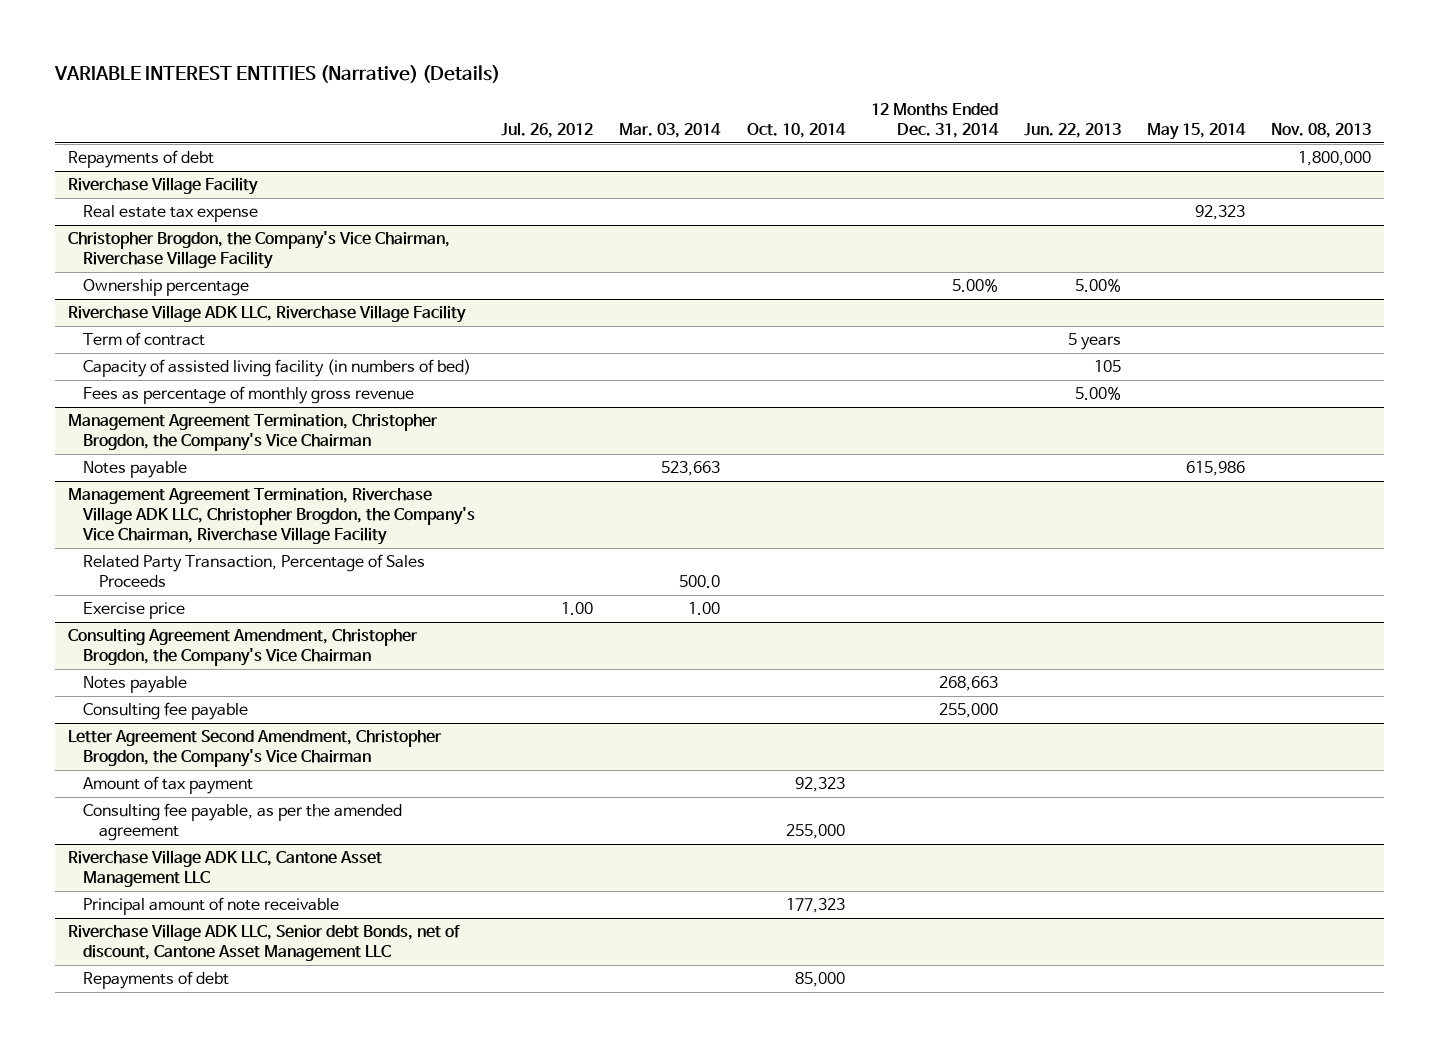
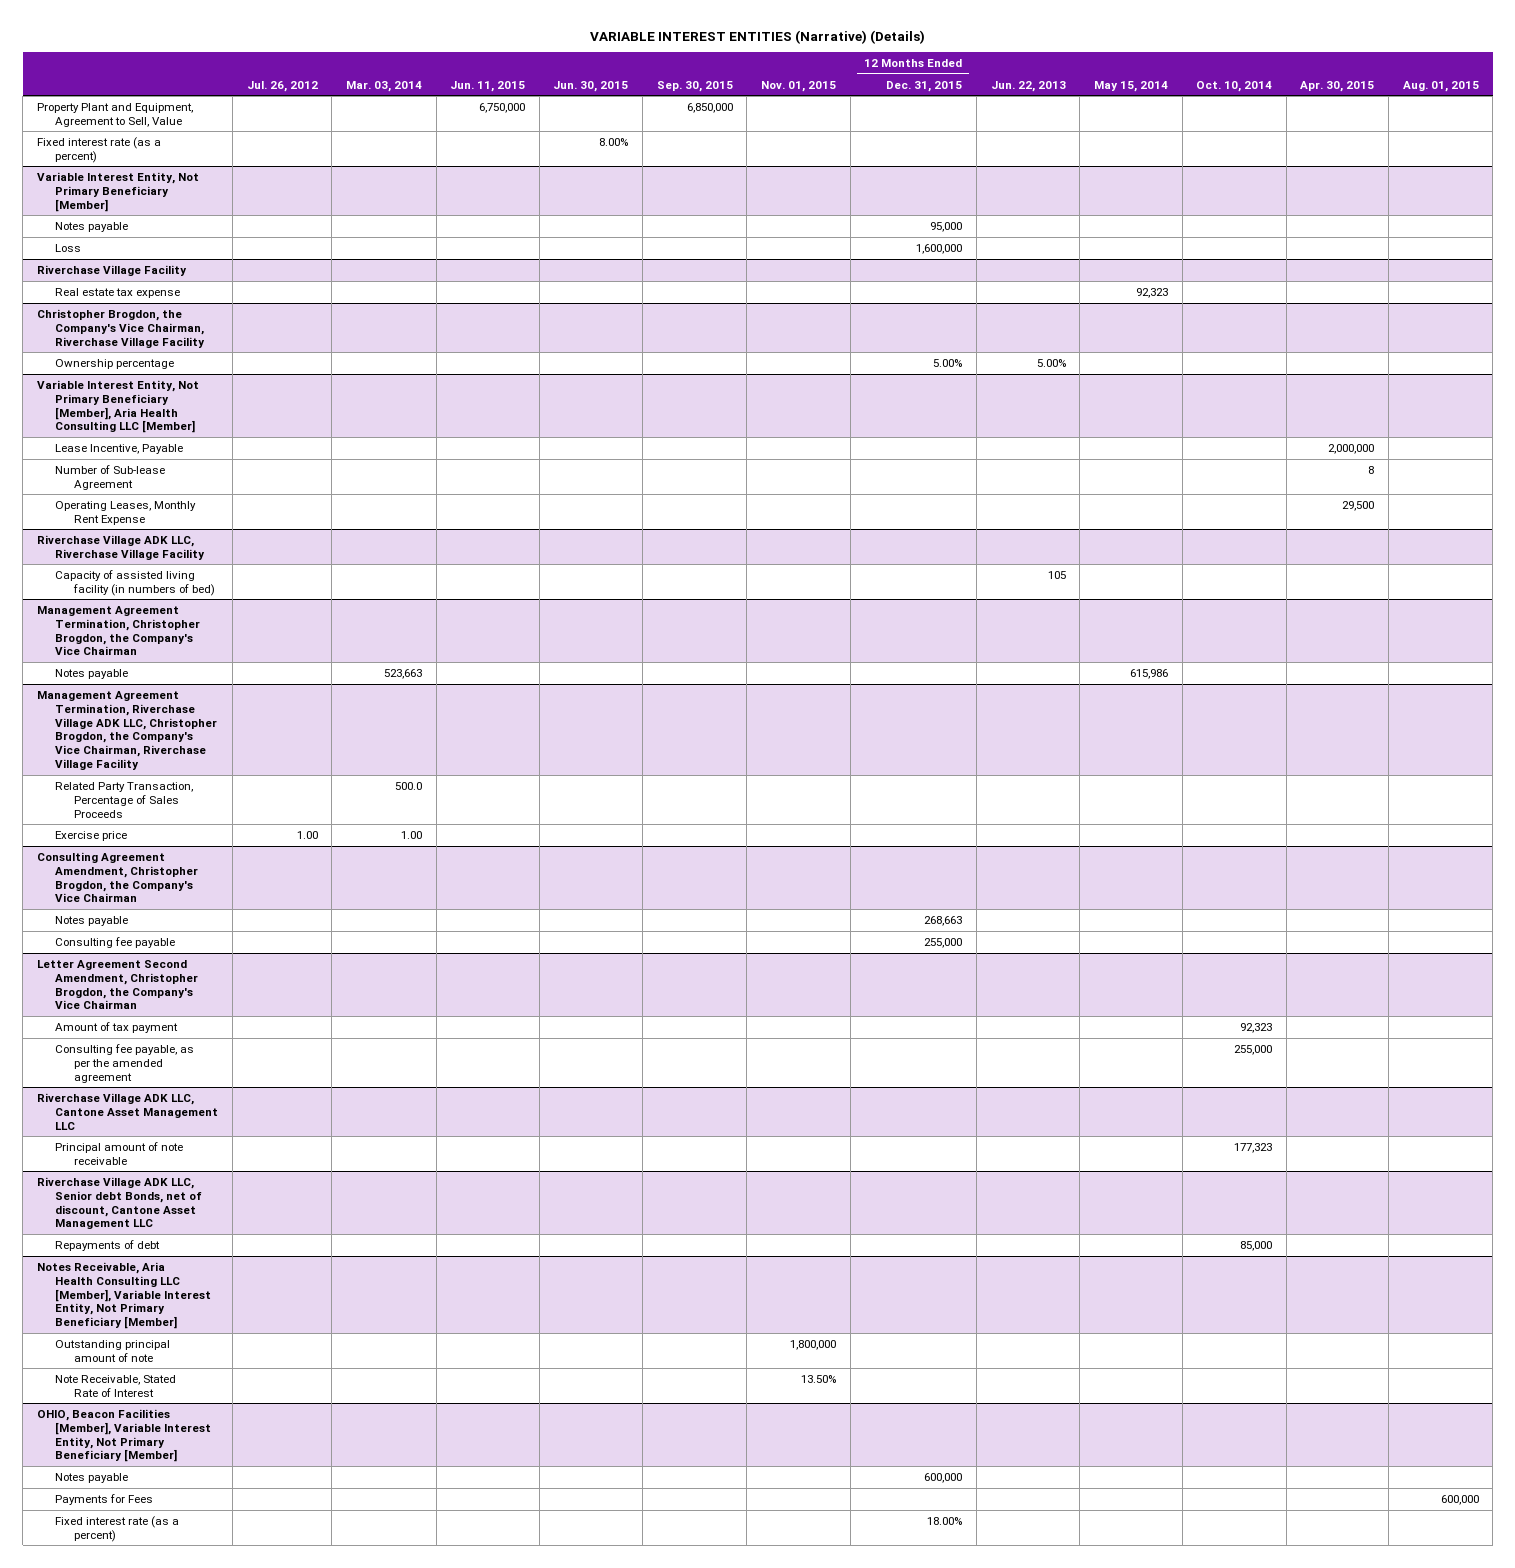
- | Jul. 26, 2012 | Mar. 03, 2014 | Oct. 10, 2014 | 12 Months Ended Dec. 31, 2014 | Jun. 22, 2013 | May 15, 2014 | Nov. 08, 2013
+ | Jul. 26, 2012 | Mar. 03, 2014 | Jun. 11, 2015 | Jun. 30, 2015 | Sep. 30, 2015 | Nov. 01, 2015 | 12 Months Ended Dec. 31, 2015 | Jun. 22, 2013 | May 15, 2014 | Oct. 10, 2014 | Apr. 30, 2015 | Aug. 01, 2015
- Repayments of debt | | | | | | | 1,800,000
+ Property Plant and Equipment, Agreement to Sell, Value | | | 6,750,000 | | 6,850,000 | | | | | | |
+ Fixed interest rate (as a percent) | | | | 8.00% | | | | | | | |
+ Variable Interest Entity, Not Primary Beneficiary [Member]
+ Notes payable | | | | | | | 95,000 | | | | |
+ Loss | | | | | | | 1,600,000 | | | | |
+ Variable Interest Entity, Not Primary Beneficiary [Member], Aria Health Consulting LLC [Member]
+ Lease Incentive, Payable | | | | | | | | | | | 2,000,000 |
+ Number of Sub-lease Agreement | | | | | | | | | | | 8 |
+ Operating Leases, Monthly Rent Expense | | | | | | | | | | | 29,500 |
@ Riverchase Village ADK LLC, Riverchase Village Facility
- Term of contract | | | | | 5 years | |
- Fees as percentage of monthly gross revenue | | | | | 5.00% | |
+ Notes Receivable, Aria Health Consulting LLC [Member], Variable Interest Entity, Not Primary Beneficiary [Member]
+ Outstanding principal amount of note | | | | | | 1,800,000 | | | | | |
+ Note Receivable, Stated Rate of Interest | | | | | | 13.50% | | | | | |
+ OHIO, Beacon Facilities [Member], Variable Interest Entity, Not Primary Beneficiary [Member]
+ Notes payable | | | | | | | 600,000 | | | | |
+ Payments for Fees | | | | | | | | | | | | 600,000
+ Fixed interest rate (as a percent) | | | | | | | 18.00% | | | | |

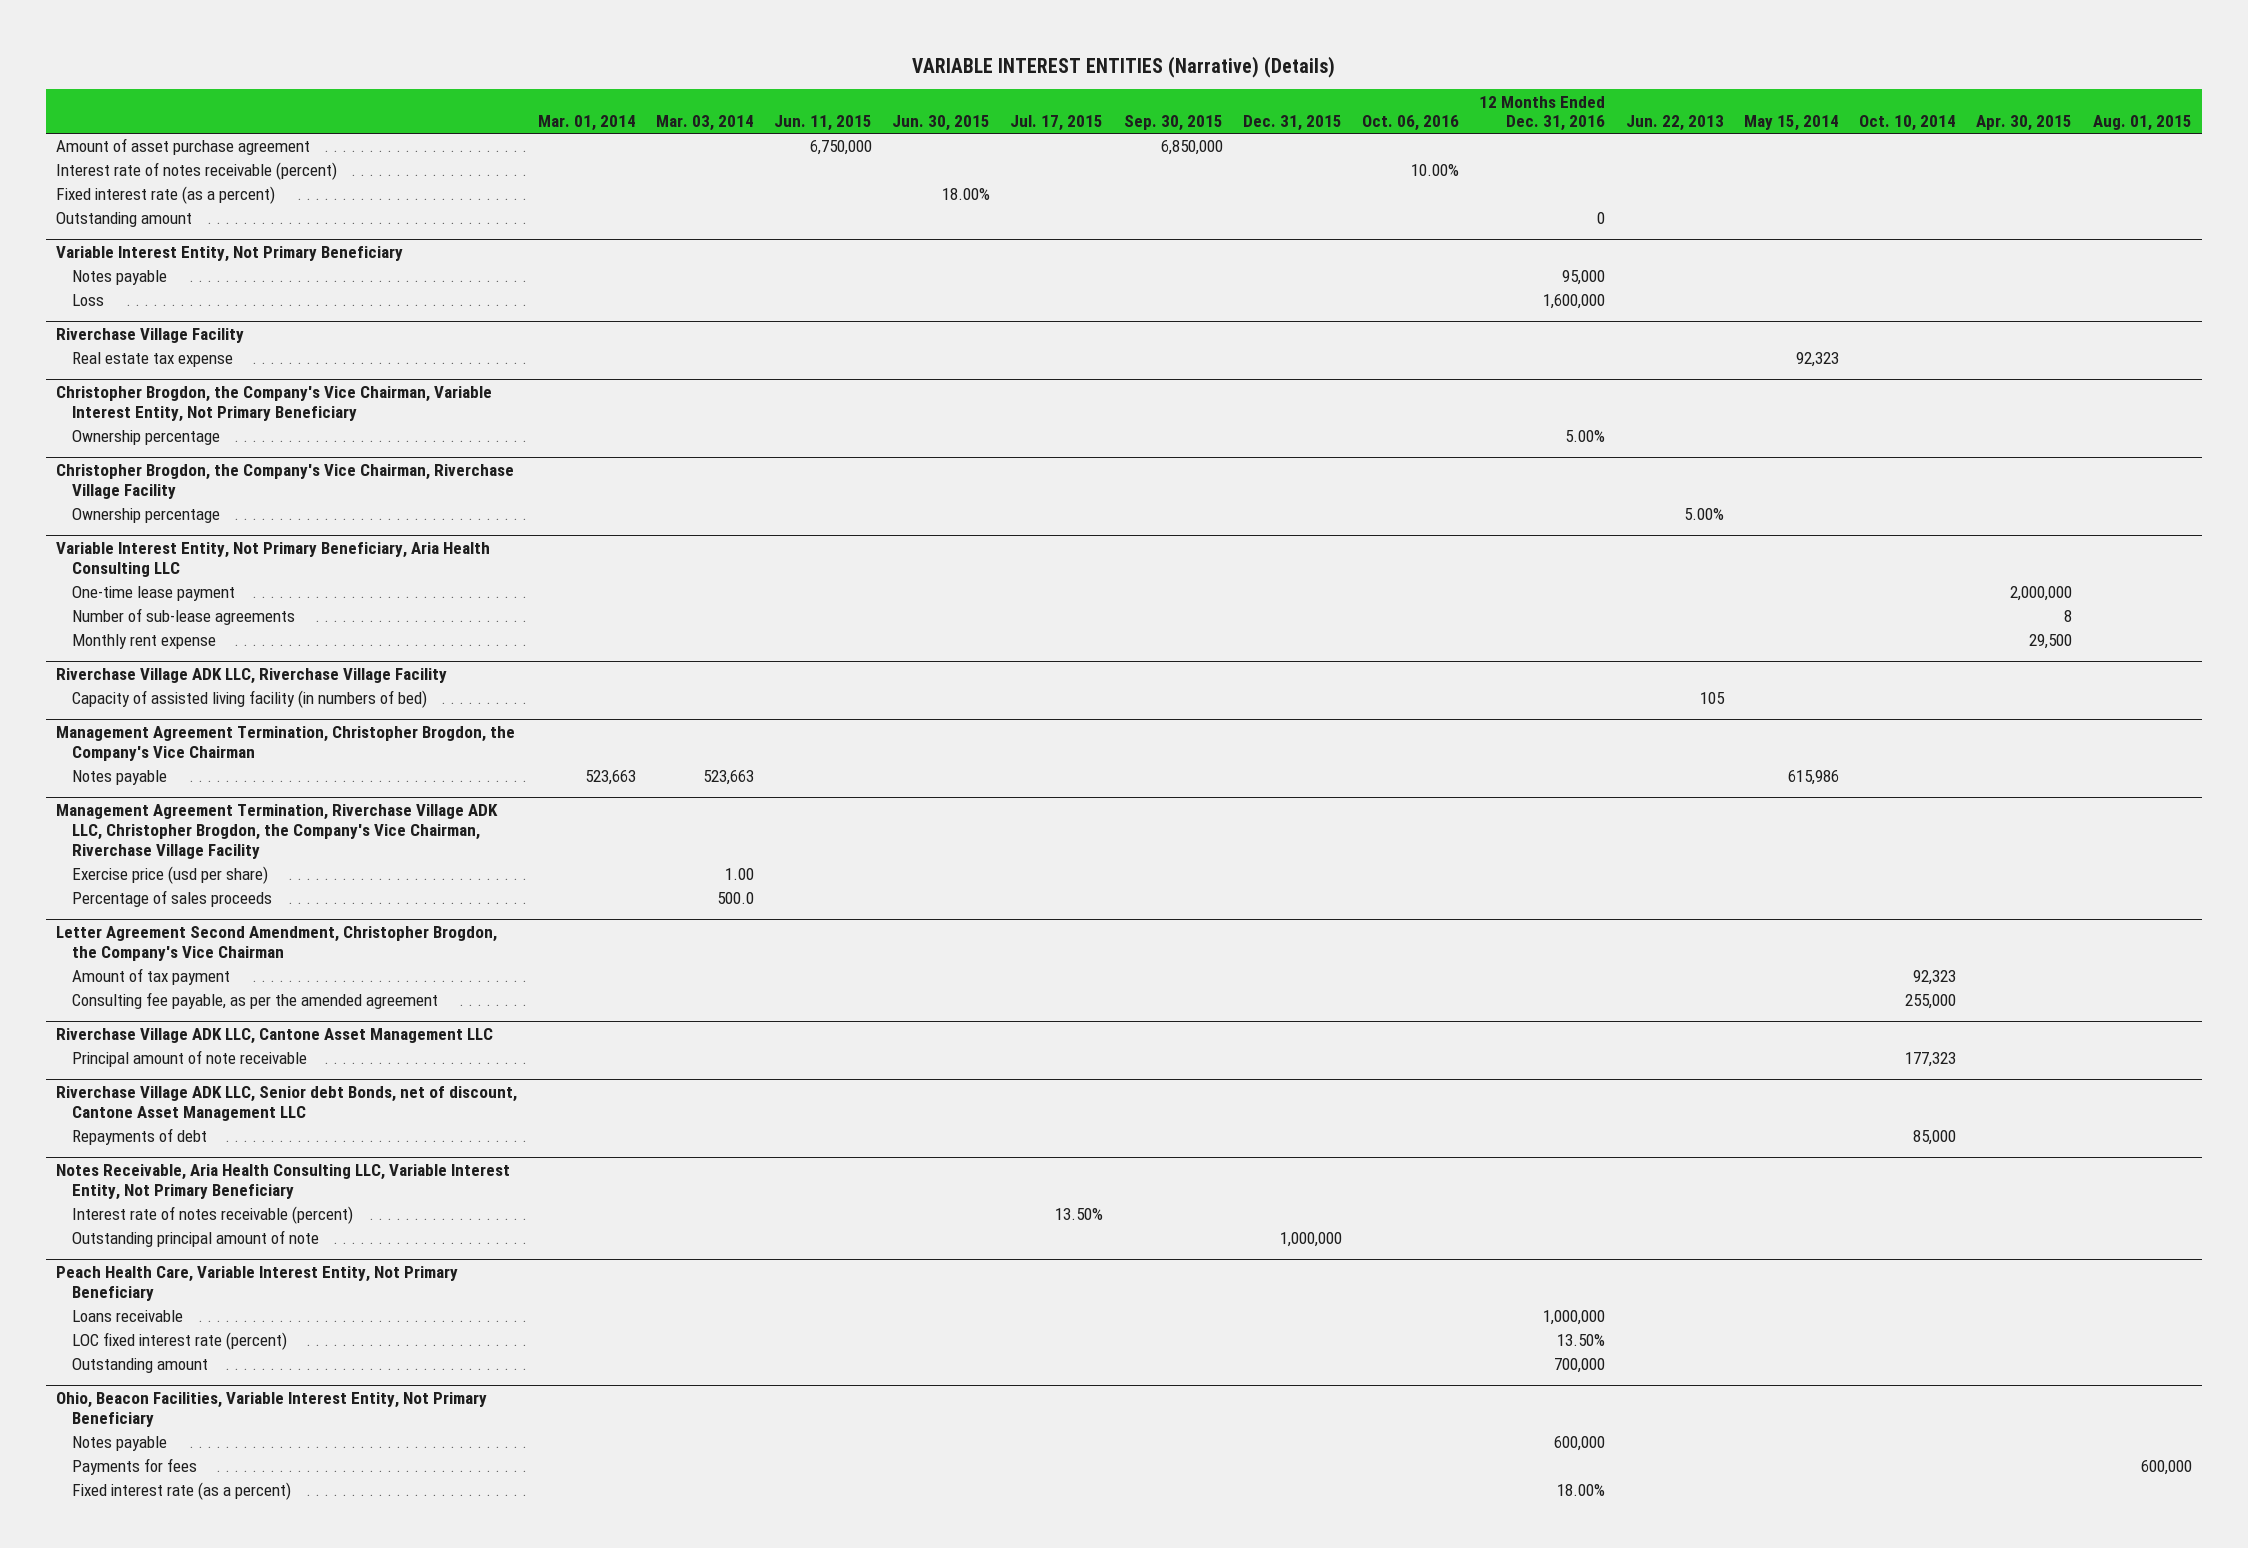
- | Jul. 26, 2012 | Mar. 03, 2014 | Jun. 11, 2015 | Jun. 30, 2015 | Sep. 30, 2015 | Nov. 01, 2015 | 12 Months Ended Dec. 31, 2015 | Jun. 22, 2013 | May 15, 2014 | Oct. 10, 2014 | Apr. 30, 2015 | Aug. 01, 2015
+ | Mar. 01, 2014 | Mar. 03, 2014 | Jun. 11, 2015 | Jun. 30, 2015 | Jul. 17, 2015 | Sep. 30, 2015 | Dec. 31, 2015 | Oct. 06, 2016 | 12 Months Ended Dec. 31, 2016 | Jun. 22, 2013 | May 15, 2014 | Oct. 10, 2014 | Apr. 30, 2015 | Aug. 01, 2015
- Property Plant and Equipment, Agreement to Sell, Value | | | 6,750,000 | | 6,850,000 | | | | | | |
- Fixed interest rate (as a percent) | | | | 8.00% | | | | | | | |
- Variable Interest Entity, Not Primary Beneficiary [Member]
+ Amount of asset purchase agreement | | | 6,750,000 | | | 6,850,000 | | | | | | | |
+ Interest rate of notes receivable (percent) | | | | | | | | 10.00% | | | | | |
+ Fixed interest rate (as a percent) | | | | 18.00% | | | | | | | | | |
+ Outstanding amount | | | | | | | | | 0 | | | | |
+ Variable Interest Entity, Not Primary Beneficiary
+ Christopher Brogdon, the Company's Vice Chairman, Variable Interest Entity, Not Primary Beneficiary
+ Ownership percentage | | | | | | | | | 5.00% | | | | |
- Variable Interest Entity, Not Primary Beneficiary [Member], Aria Health Consulting LLC [Member]
- Lease Incentive, Payable | | | | | | | | | | | 2,000,000 |
- Number of Sub-lease Agreement | | | | | | | | | | | 8 |
- Operating Leases, Monthly Rent Expense | | | | | | | | | | | 29,500 |
+ Variable Interest Entity, Not Primary Beneficiary, Aria Health Consulting LLC
+ One-time lease payment | | | | | | | | | | | | | 2,000,000 |
+ Number of sub-lease agreements | | | | | | | | | | | | | 8 |
+ Monthly rent expense | | | | | | | | | | | | | 29,500 |
@ Management Agreement Termination, Riverchase Village ADK LLC, Christopher Brogdon, the Company's Vice Chairman, Riverchase Village Facility
- Related Party Transaction, Percentage of Sales Proceeds | | 500.0 | | | | | | | | | |
- Exercise price | 1.00 | 1.00 | | | | | | | | | |
- Consulting Agreement Amendment, Christopher Brogdon, the Company's Vice Chairman
- Notes payable | | | | | | | 268,663 | | | | |
- Consulting fee payable | | | | | | | 255,000 | | | | |
@ Management Agreement Termination, Riverchase Village ADK LLC, Christopher Brogdon, the Company's Vice Chairman, Riverchase Village Facility
+ Exercise price (usd per share) | | 1.00 | | | | | | | | | | | |
+ Percentage of sales proceeds | | 500.0 | | | | | | | | | | | |
- Notes Receivable, Aria Health Consulting LLC [Member], Variable Interest Entity, Not Primary Beneficiary [Member]
+ Notes Receivable, Aria Health Consulting LLC, Variable Interest Entity, Not Primary Beneficiary
+ Interest rate of notes receivable (percent) | | | | | 13.50% | | | | | | | | |
- Note Receivable, Stated Rate of Interest | | | | | | 13.50% | | | | | |
- OHIO, Beacon Facilities [Member], Variable Interest Entity, Not Primary Beneficiary [Member]
+ Peach Health Care, Variable Interest Entity, Not Primary Beneficiary
+ Loans receivable | | | | | | | | | 1,000,000 | | | | |
+ LOC fixed interest rate (percent) | | | | | | | | | 13.50% | | | | |
+ Outstanding amount | | | | | | | | | 700,000 | | | | |
+ Ohio, Beacon Facilities, Variable Interest Entity, Not Primary Beneficiary
- Payments for Fees | | | | | | | | | | | | 600,000
+ Payments for fees | | | | | | | | | | | | | | 600,000

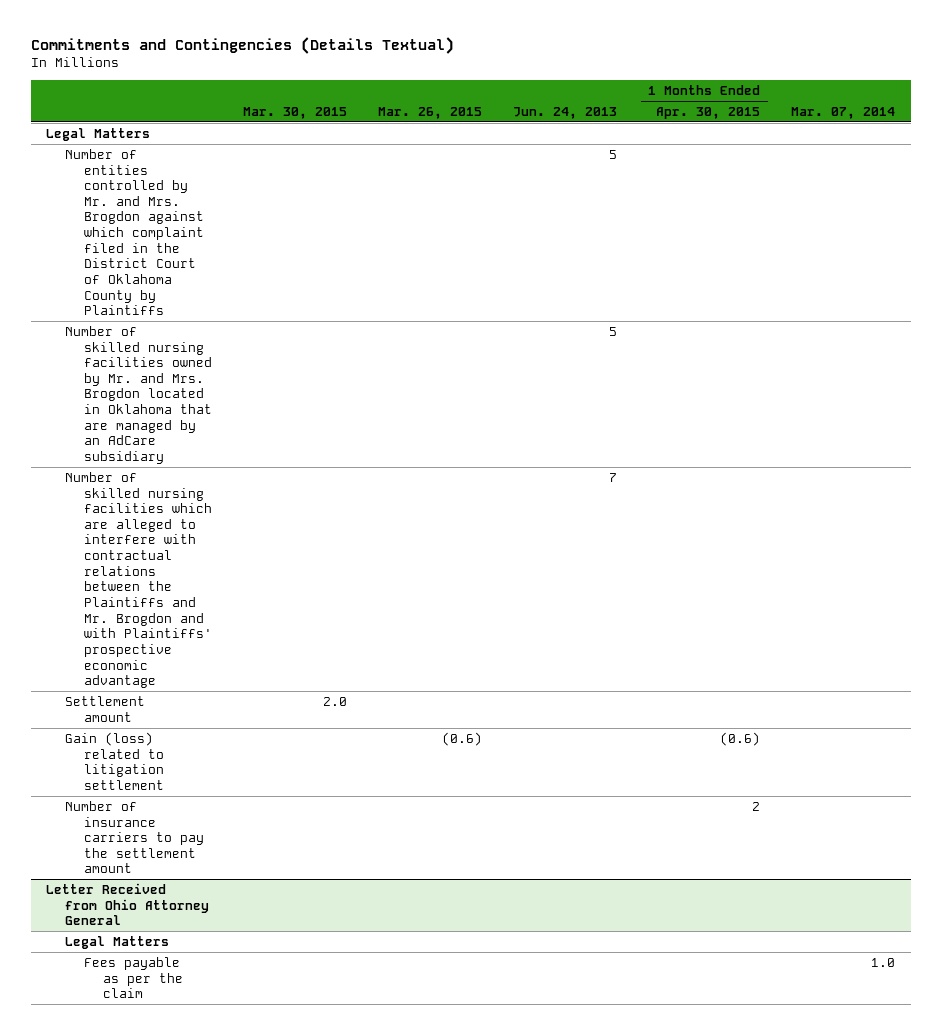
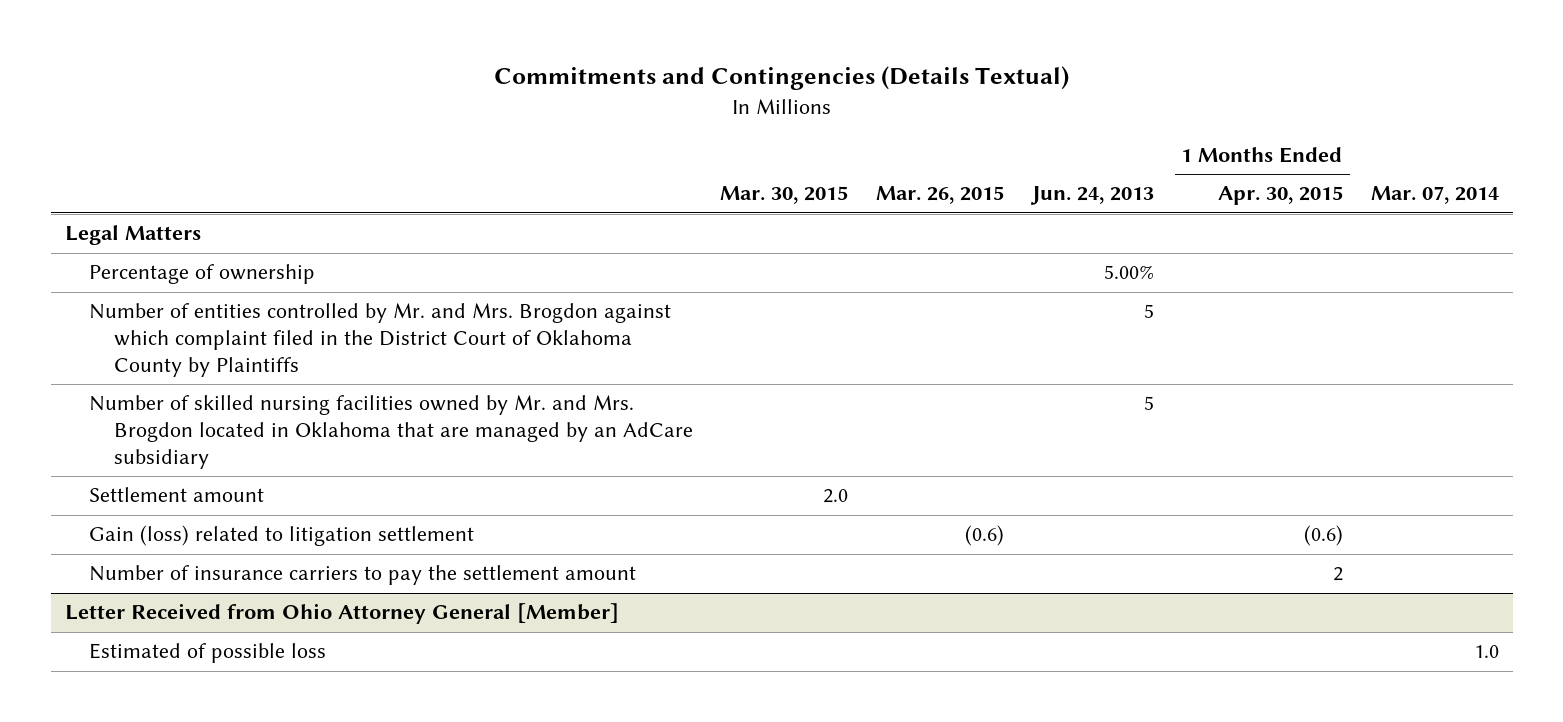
+ Percentage of ownership | | | 5.00% | |
- Number of skilled nursing facilities which are alleged to interfere with contractual relations between the Plaintiffs and Mr. Brogdon and with Plaintiffs' prospective economic advantage | | | 7 | |
- Letter Received from Ohio Attorney General
- Legal Matters
- Fees payable as per the claim | | | | | 1.0
+ Letter Received from Ohio Attorney General [Member]
+ Estimated of possible loss | | | | | 1.0

